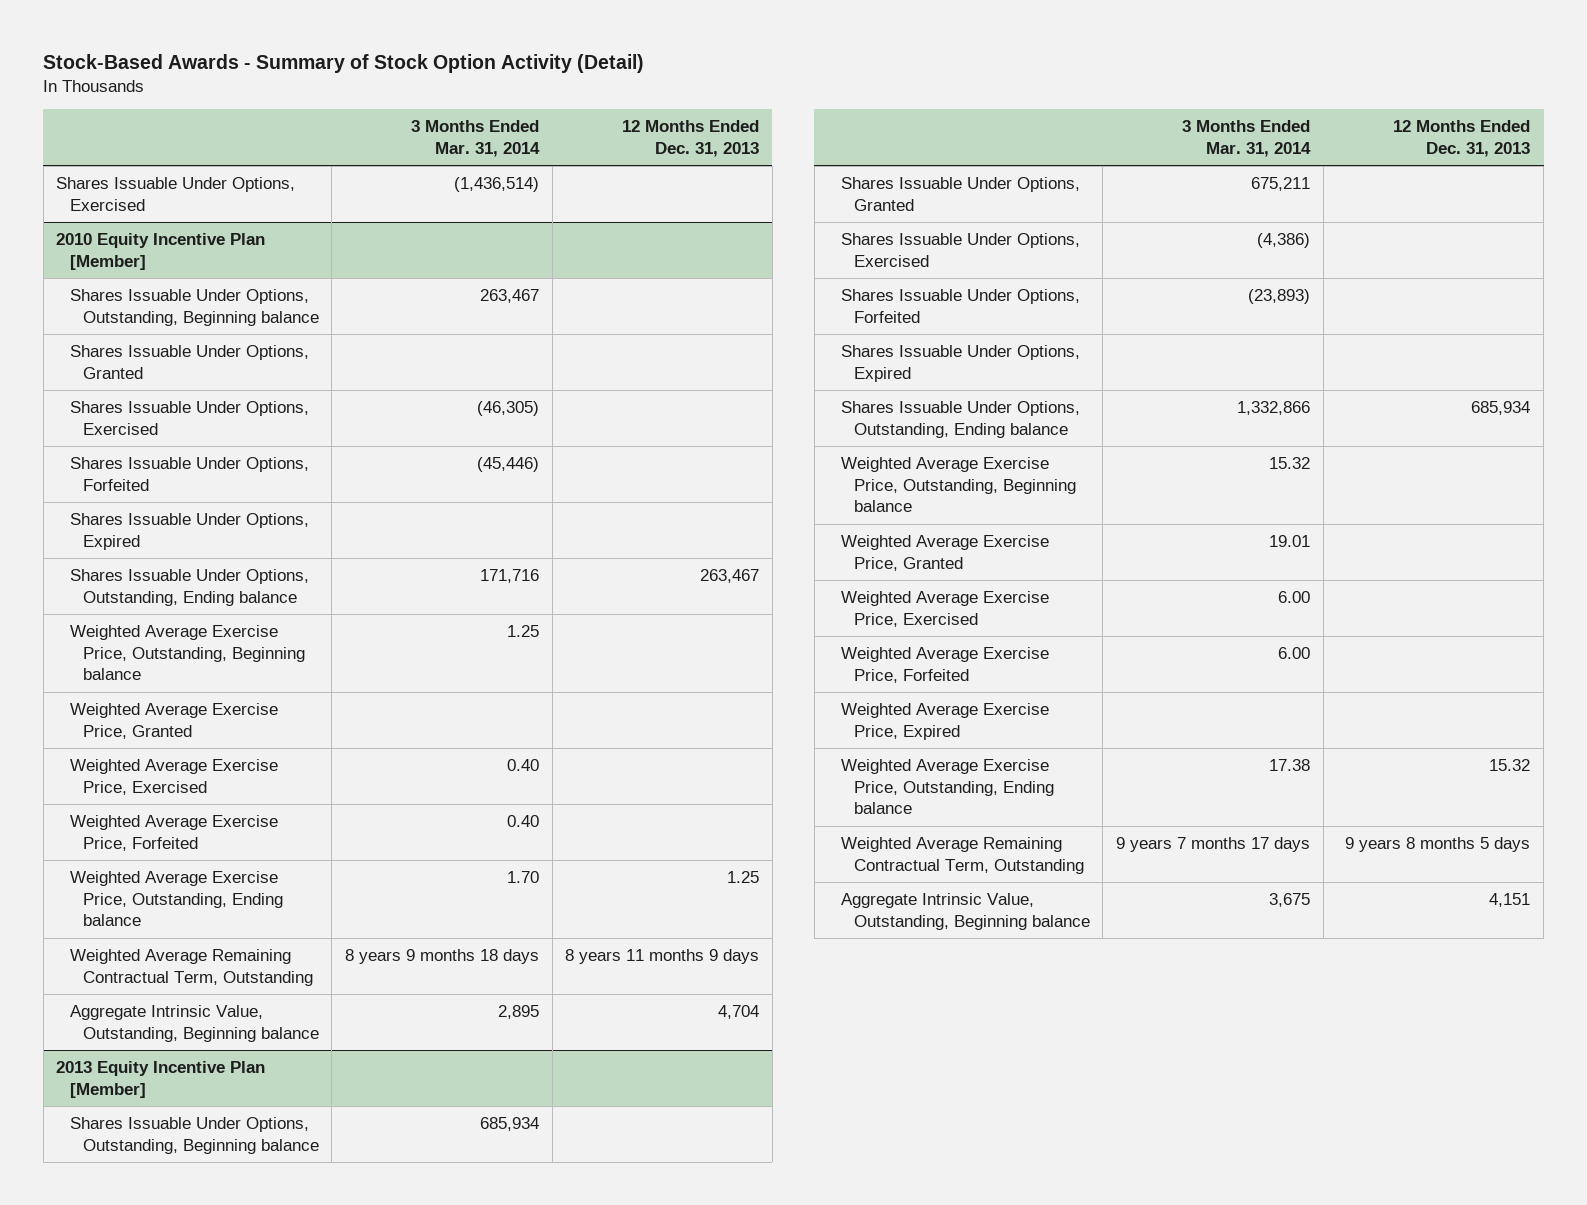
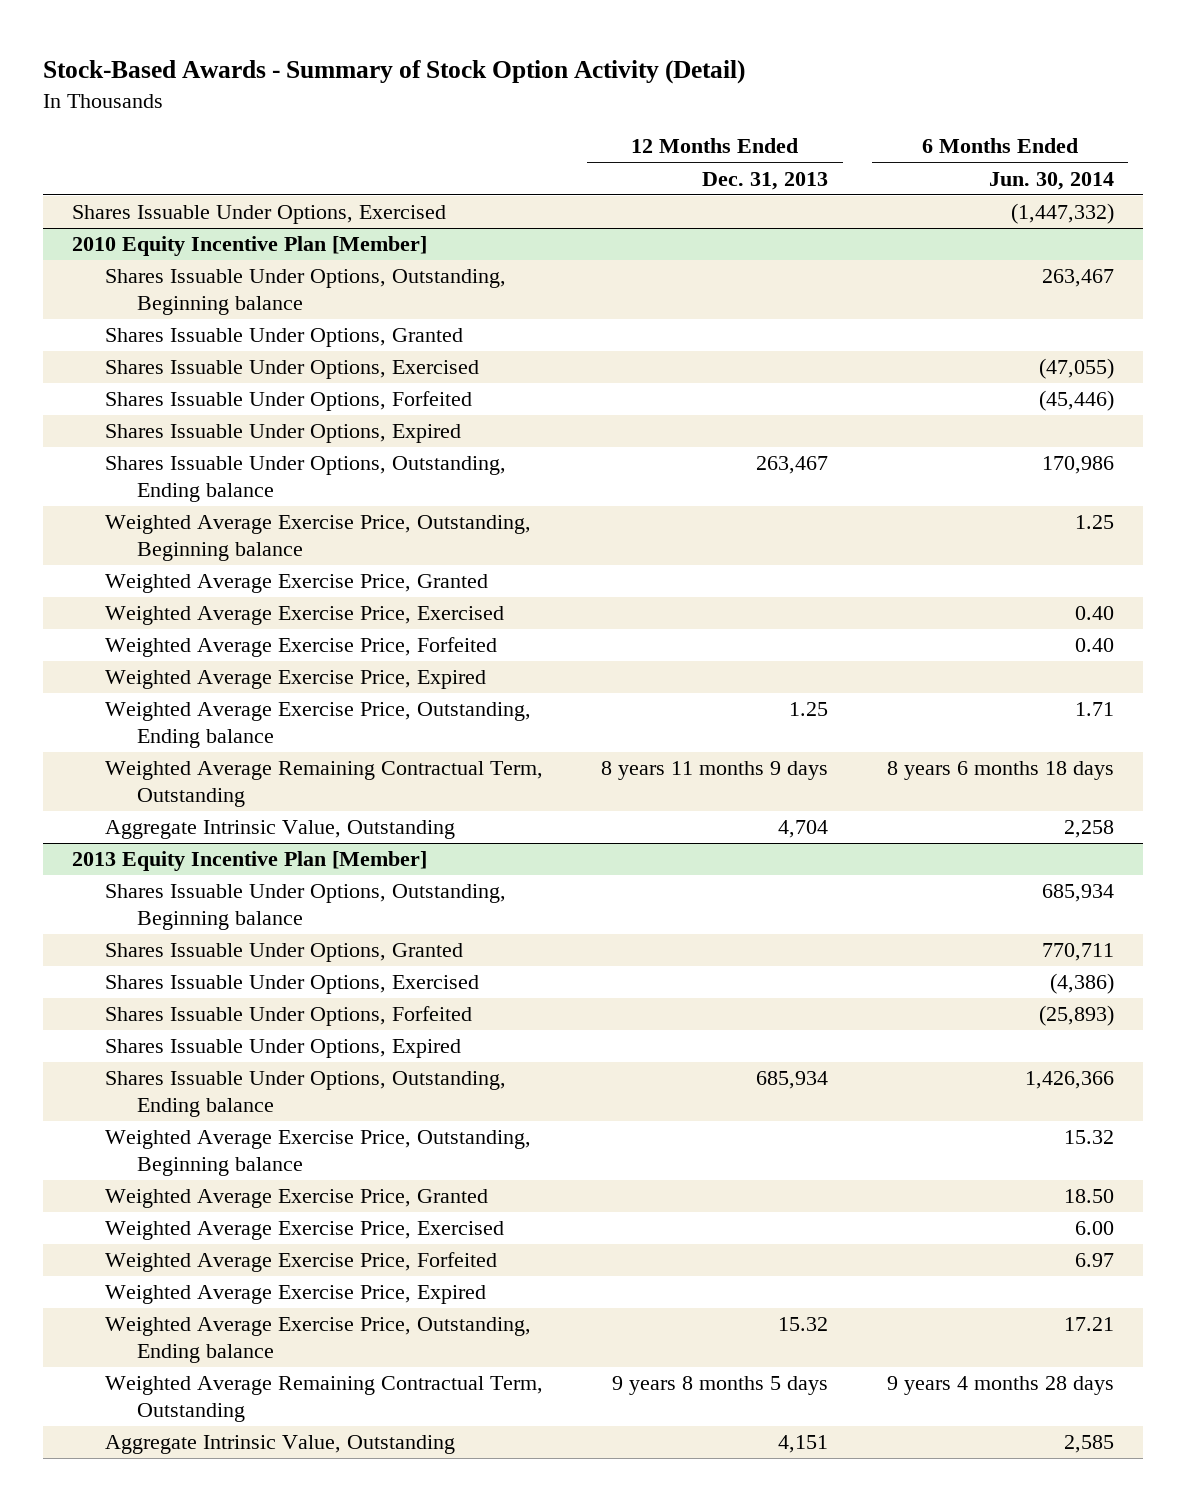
- | 3 Months Ended Mar. 31, 2014 | 12 Months Ended Dec. 31, 2013
+ | 12 Months Ended Dec. 31, 2013 | 6 Months Ended Jun. 30, 2014
@ 2010 Equity Incentive Plan [Member]
+ Weighted Average Exercise Price, Expired
- Aggregate Intrinsic Value, Outstanding, Beginning balance | 2,895 | 4,704
+ Aggregate Intrinsic Value, Outstanding | 4,704 | 2,258
@ 2013 Equity Incentive Plan [Member]
- Aggregate Intrinsic Value, Outstanding, Beginning balance | 3,675 | 4,151
+ Aggregate Intrinsic Value, Outstanding | 4,151 | 2,585

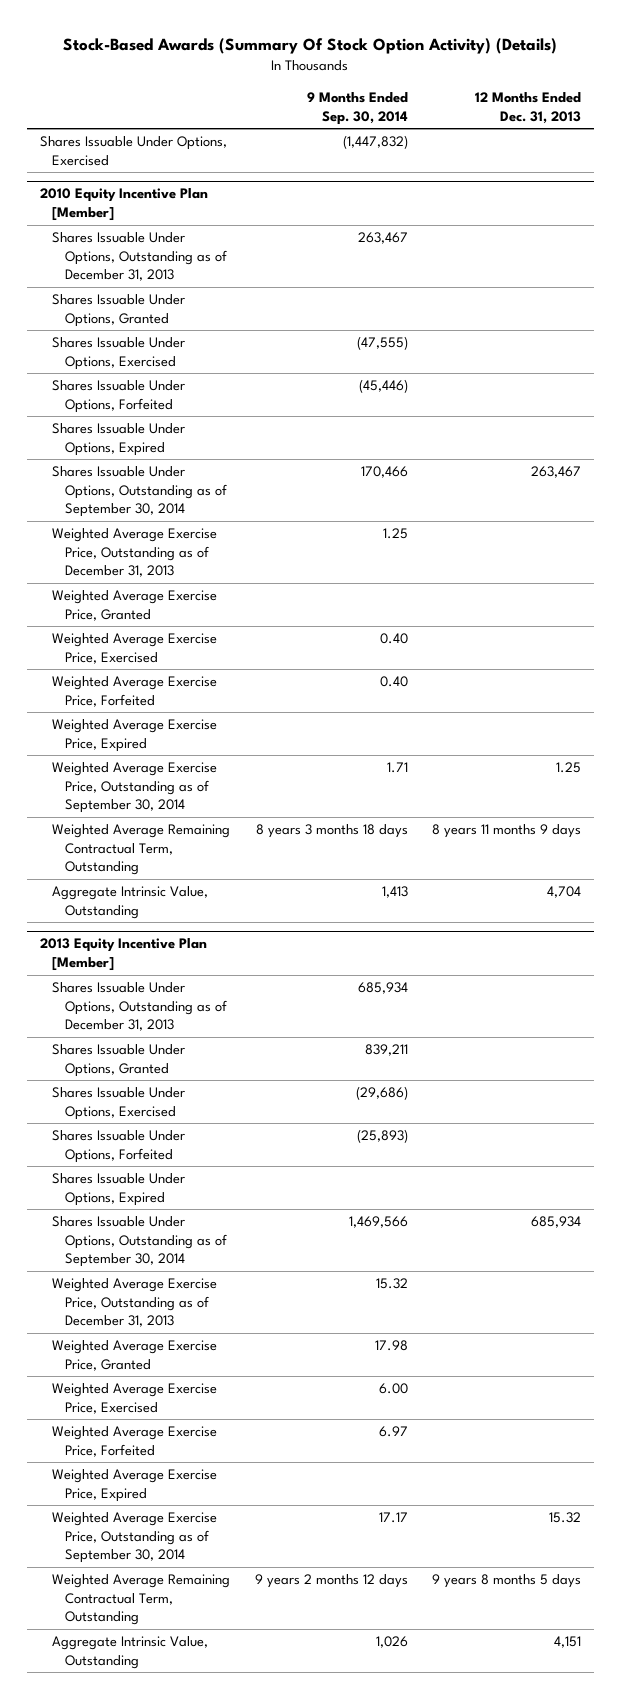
- Stock-Based Awards - Summary of Stock Option Activity (Detail)
+ Stock-Based Awards (Summary Of Stock Option Activity) (Details)
- | 12 Months Ended Dec. 31, 2013 | 6 Months Ended Jun. 30, 2014
+ | 9 Months Ended Sep. 30, 2014 | 12 Months Ended Dec. 31, 2013
@ 2010 Equity Incentive Plan [Member]
- Shares Issuable Under Options, Outstanding, Beginning balance | | 263,467
+ Shares Issuable Under Options, Outstanding as of December 31, 2013 | 263,467 |
- Shares Issuable Under Options, Outstanding, Ending balance | 263,467 | 170,986
- Weighted Average Exercise Price, Outstanding, Beginning balance | | 1.25
+ Shares Issuable Under Options, Outstanding as of September 30, 2014 | 170,466 | 263,467
+ Weighted Average Exercise Price, Outstanding as of December 31, 2013 | 1.25 |
- Weighted Average Exercise Price, Outstanding, Ending balance | 1.25 | 1.71
+ Weighted Average Exercise Price, Outstanding as of September 30, 2014 | 1.71 | 1.25
@ 2013 Equity Incentive Plan [Member]
- Shares Issuable Under Options, Outstanding, Beginning balance | | 685,934
+ Shares Issuable Under Options, Outstanding as of December 31, 2013 | 685,934 |
- Shares Issuable Under Options, Outstanding, Ending balance | 685,934 | 1,426,366
- Weighted Average Exercise Price, Outstanding, Beginning balance | | 15.32
+ Shares Issuable Under Options, Outstanding as of September 30, 2014 | 1,469,566 | 685,934
+ Weighted Average Exercise Price, Outstanding as of December 31, 2013 | 15.32 |
- Weighted Average Exercise Price, Outstanding, Ending balance | 15.32 | 17.21
+ Weighted Average Exercise Price, Outstanding as of September 30, 2014 | 17.17 | 15.32

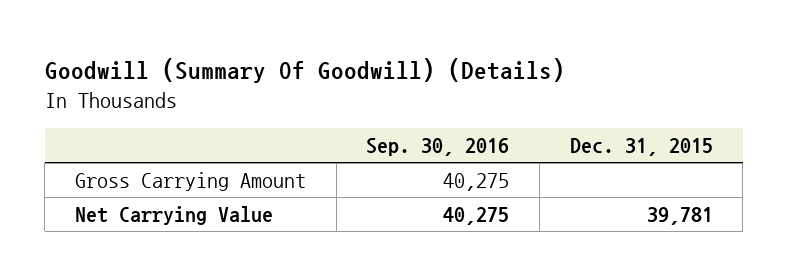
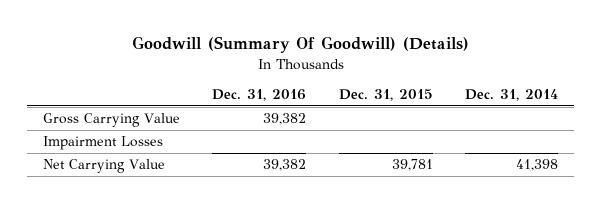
- | Sep. 30, 2016 | Dec. 31, 2015
+ | Dec. 31, 2016 | Dec. 31, 2015 | Dec. 31, 2014
- Gross Carrying Amount | 40,275 |
+ Gross Carrying Value | 39,382 | |
+ Impairment Losses

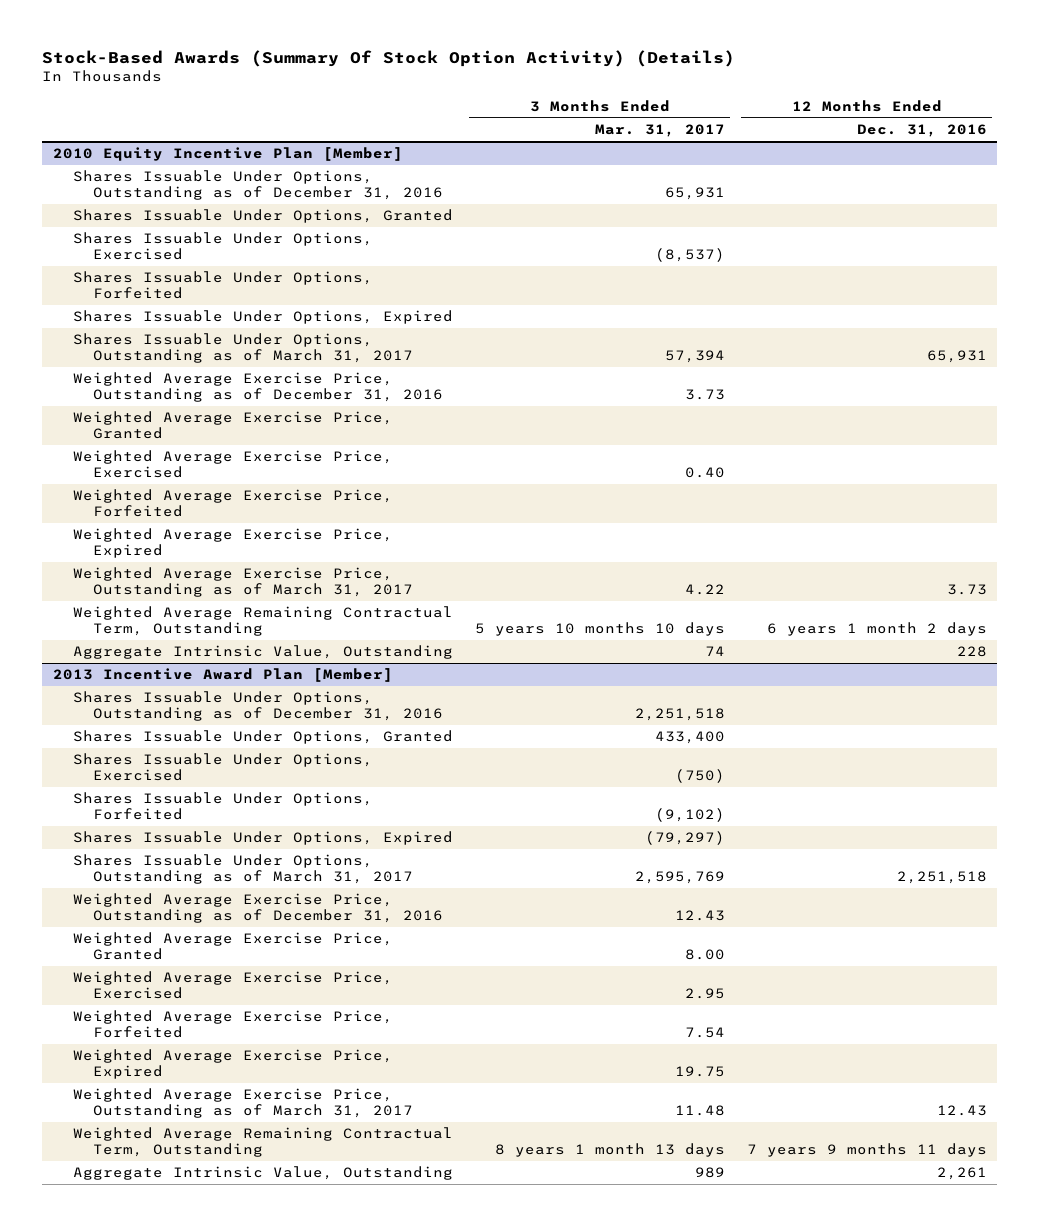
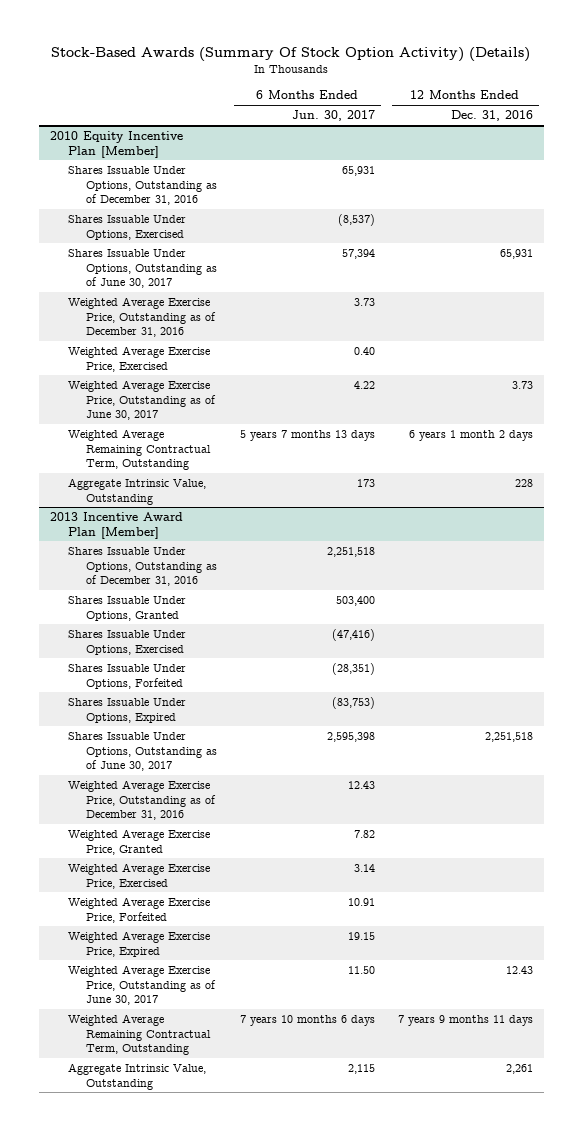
- | 3 Months Ended Mar. 31, 2017 | 12 Months Ended Dec. 31, 2016
+ | 6 Months Ended Jun. 30, 2017 | 12 Months Ended Dec. 31, 2016
@ 2010 Equity Incentive Plan [Member]
- Shares Issuable Under Options, Granted
- Shares Issuable Under Options, Forfeited
- Shares Issuable Under Options, Expired
- Shares Issuable Under Options, Outstanding as of March 31, 2017 | 57,394 | 65,931
+ Shares Issuable Under Options, Outstanding as of June 30, 2017 | 57,394 | 65,931
- Weighted Average Exercise Price, Granted
- Weighted Average Exercise Price, Forfeited
- Weighted Average Exercise Price, Expired
- Weighted Average Exercise Price, Outstanding as of March 31, 2017 | 4.22 | 3.73
+ Weighted Average Exercise Price, Outstanding as of June 30, 2017 | 4.22 | 3.73
@ 2013 Incentive Award Plan [Member]
- Shares Issuable Under Options, Outstanding as of March 31, 2017 | 2,595,769 | 2,251,518
+ Shares Issuable Under Options, Outstanding as of June 30, 2017 | 2,595,398 | 2,251,518
- Weighted Average Exercise Price, Outstanding as of March 31, 2017 | 11.48 | 12.43
+ Weighted Average Exercise Price, Outstanding as of June 30, 2017 | 11.50 | 12.43

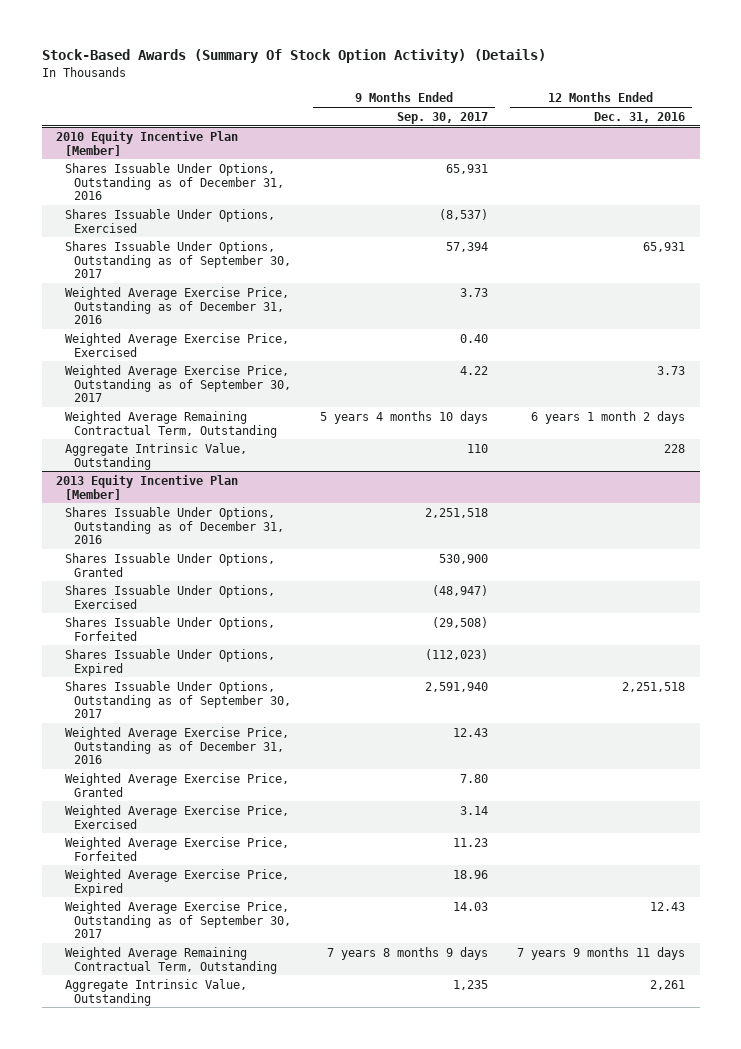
- | 6 Months Ended Jun. 30, 2017 | 12 Months Ended Dec. 31, 2016
+ | 9 Months Ended Sep. 30, 2017 | 12 Months Ended Dec. 31, 2016
@ 2010 Equity Incentive Plan [Member]
- Shares Issuable Under Options, Outstanding as of June 30, 2017 | 57,394 | 65,931
+ Shares Issuable Under Options, Outstanding as of September 30, 2017 | 57,394 | 65,931
- Weighted Average Exercise Price, Outstanding as of June 30, 2017 | 4.22 | 3.73
+ Weighted Average Exercise Price, Outstanding as of September 30, 2017 | 4.22 | 3.73
- 2013 Incentive Award Plan [Member]
+ 2013 Equity Incentive Plan [Member]
- Shares Issuable Under Options, Outstanding as of June 30, 2017 | 2,595,398 | 2,251,518
+ Shares Issuable Under Options, Outstanding as of September 30, 2017 | 2,591,940 | 2,251,518
- Weighted Average Exercise Price, Outstanding as of June 30, 2017 | 11.50 | 12.43
+ Weighted Average Exercise Price, Outstanding as of September 30, 2017 | 14.03 | 12.43

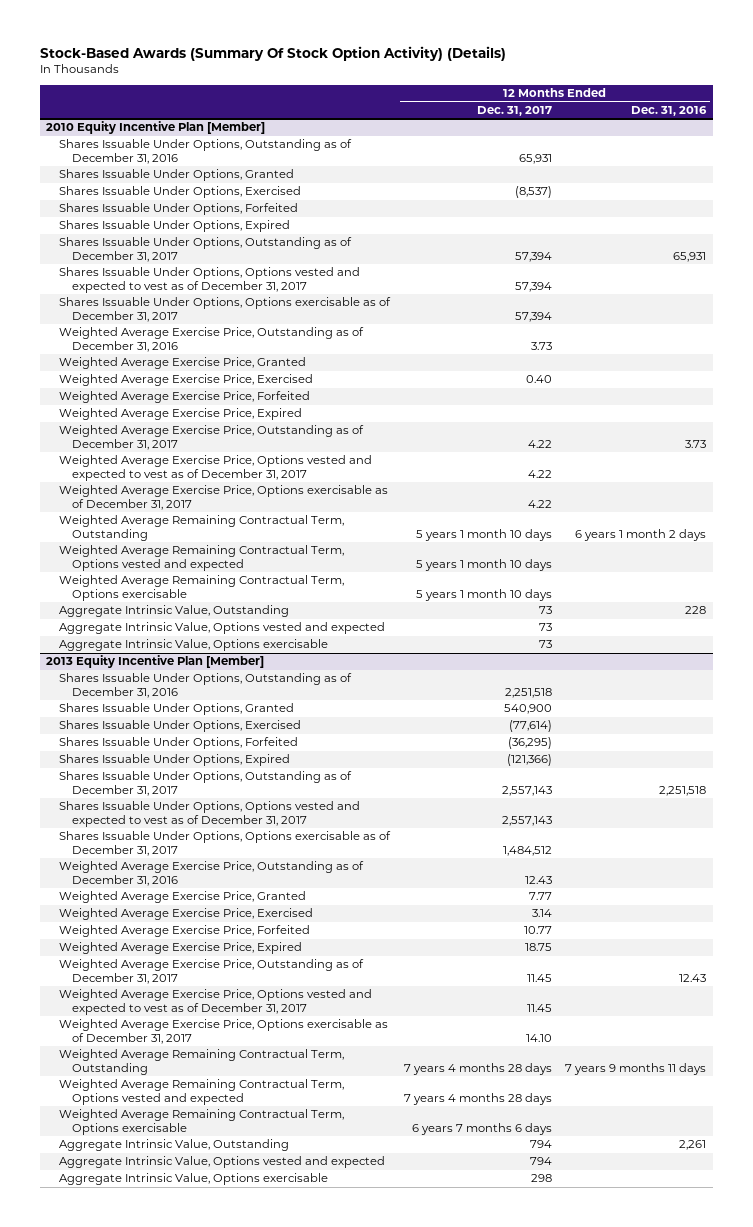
- | 9 Months Ended Sep. 30, 2017 | 12 Months Ended Dec. 31, 2016
+ | 12 Months Ended Dec. 31, 2017 | 12 Months Ended Dec. 31, 2016
@ 2010 Equity Incentive Plan [Member]
+ Shares Issuable Under Options, Granted
- Shares Issuable Under Options, Outstanding as of September 30, 2017 | 57,394 | 65,931
+ Shares Issuable Under Options, Forfeited
+ Shares Issuable Under Options, Expired
+ Shares Issuable Under Options, Outstanding as of December 31, 2017 | 57,394 | 65,931
+ Shares Issuable Under Options, Options vested and expected to vest as of December 31, 2017 | 57,394 |
+ Shares Issuable Under Options, Options exercisable as of December 31, 2017 | 57,394 |
+ Weighted Average Exercise Price, Granted
- Weighted Average Exercise Price, Outstanding as of September 30, 2017 | 4.22 | 3.73
+ Weighted Average Exercise Price, Forfeited
+ Weighted Average Exercise Price, Expired
+ Weighted Average Exercise Price, Outstanding as of December 31, 2017 | 4.22 | 3.73
+ Weighted Average Exercise Price, Options vested and expected to vest as of December 31, 2017 | 4.22 |
+ Weighted Average Exercise Price, Options exercisable as of December 31, 2017 | 4.22 |
+ Weighted Average Remaining Contractual Term, Options vested and expected | 5 years 1 month 10 days |
+ Weighted Average Remaining Contractual Term, Options exercisable | 5 years 1 month 10 days |
+ Aggregate Intrinsic Value, Options vested and expected | 73 |
+ Aggregate Intrinsic Value, Options exercisable | 73 |
@ 2013 Equity Incentive Plan [Member]
- Shares Issuable Under Options, Outstanding as of September 30, 2017 | 2,591,940 | 2,251,518
+ Shares Issuable Under Options, Outstanding as of December 31, 2017 | 2,557,143 | 2,251,518
+ Shares Issuable Under Options, Options vested and expected to vest as of December 31, 2017 | 2,557,143 |
+ Shares Issuable Under Options, Options exercisable as of December 31, 2017 | 1,484,512 |
- Weighted Average Exercise Price, Outstanding as of September 30, 2017 | 14.03 | 12.43
+ Weighted Average Exercise Price, Outstanding as of December 31, 2017 | 11.45 | 12.43
+ Weighted Average Exercise Price, Options vested and expected to vest as of December 31, 2017 | 11.45 |
+ Weighted Average Exercise Price, Options exercisable as of December 31, 2017 | 14.10 |
+ Weighted Average Remaining Contractual Term, Options vested and expected | 7 years 4 months 28 days |
+ Weighted Average Remaining Contractual Term, Options exercisable | 6 years 7 months 6 days |
+ Aggregate Intrinsic Value, Options vested and expected | 794 |
+ Aggregate Intrinsic Value, Options exercisable | 298 |

